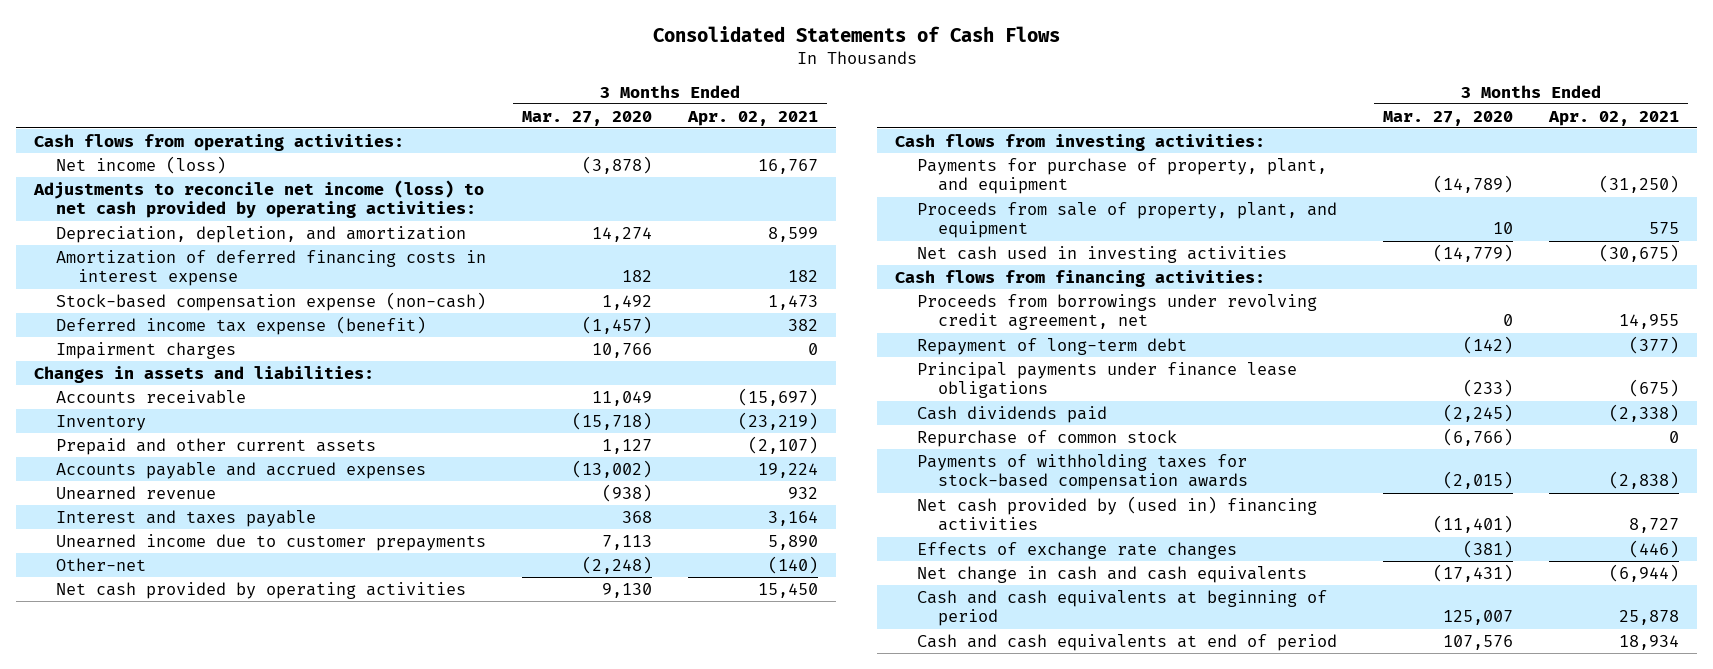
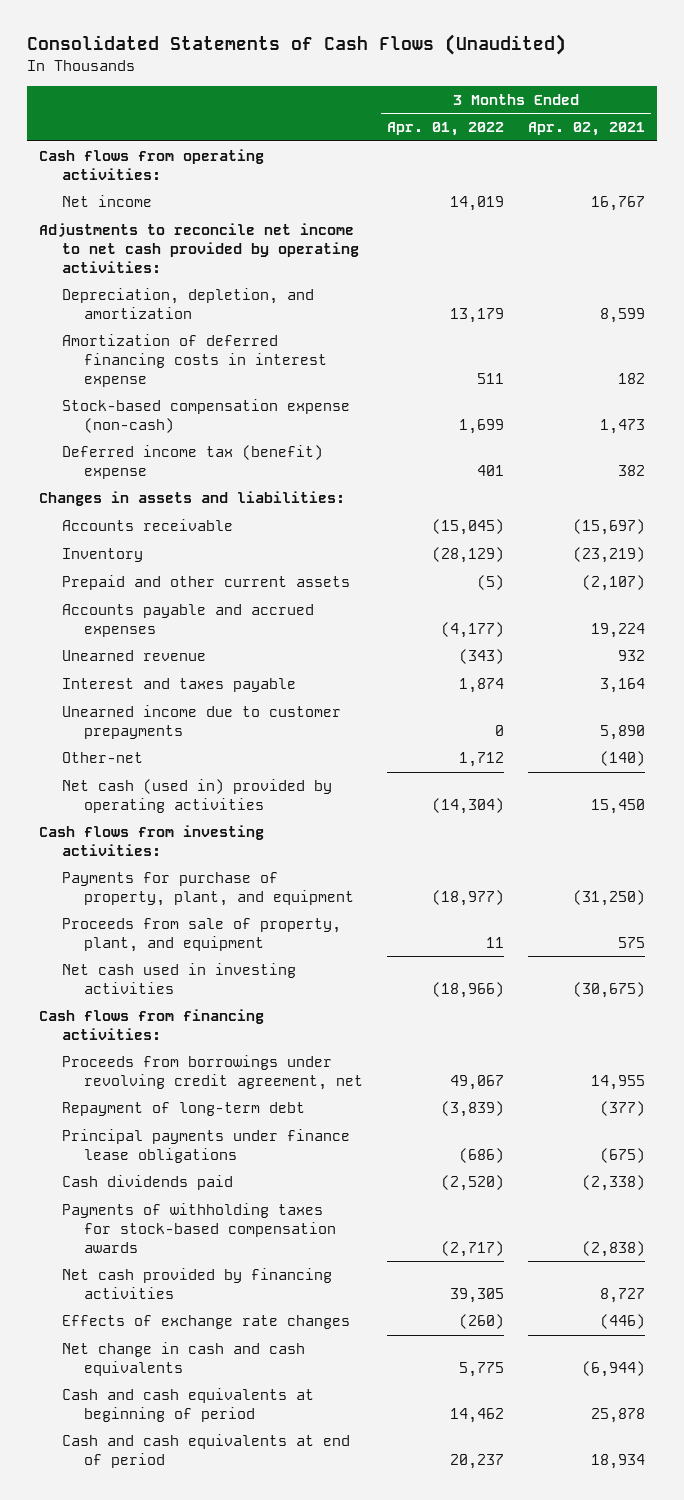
- Consolidated Statements of Cash Flows
+ Consolidated Statements of Cash Flows (Unaudited)
- | 3 Months Ended Mar. 27, 2020 | 3 Months Ended Apr. 02, 2021
+ | 3 Months Ended Apr. 01, 2022 | 3 Months Ended Apr. 02, 2021
- Net income (loss) | (3,878) | 16,767
- Adjustments to reconcile net income (loss) to net cash provided by operating activities:
+ Net income | 14,019 | 16,767
+ Adjustments to reconcile net income to net cash provided by operating activities:
- Deferred income tax expense (benefit) | (1,457) | 382
- Impairment charges | 10,766 | 0
+ Deferred income tax (benefit) expense | 401 | 382
- Net cash provided by operating activities | 9,130 | 15,450
+ Net cash (used in) provided by operating activities | (14,304) | 15,450
- Repurchase of common stock | (6,766) | 0
- Net cash provided by (used in) financing activities | (11,401) | 8,727
+ Net cash provided by financing activities | 39,305 | 8,727

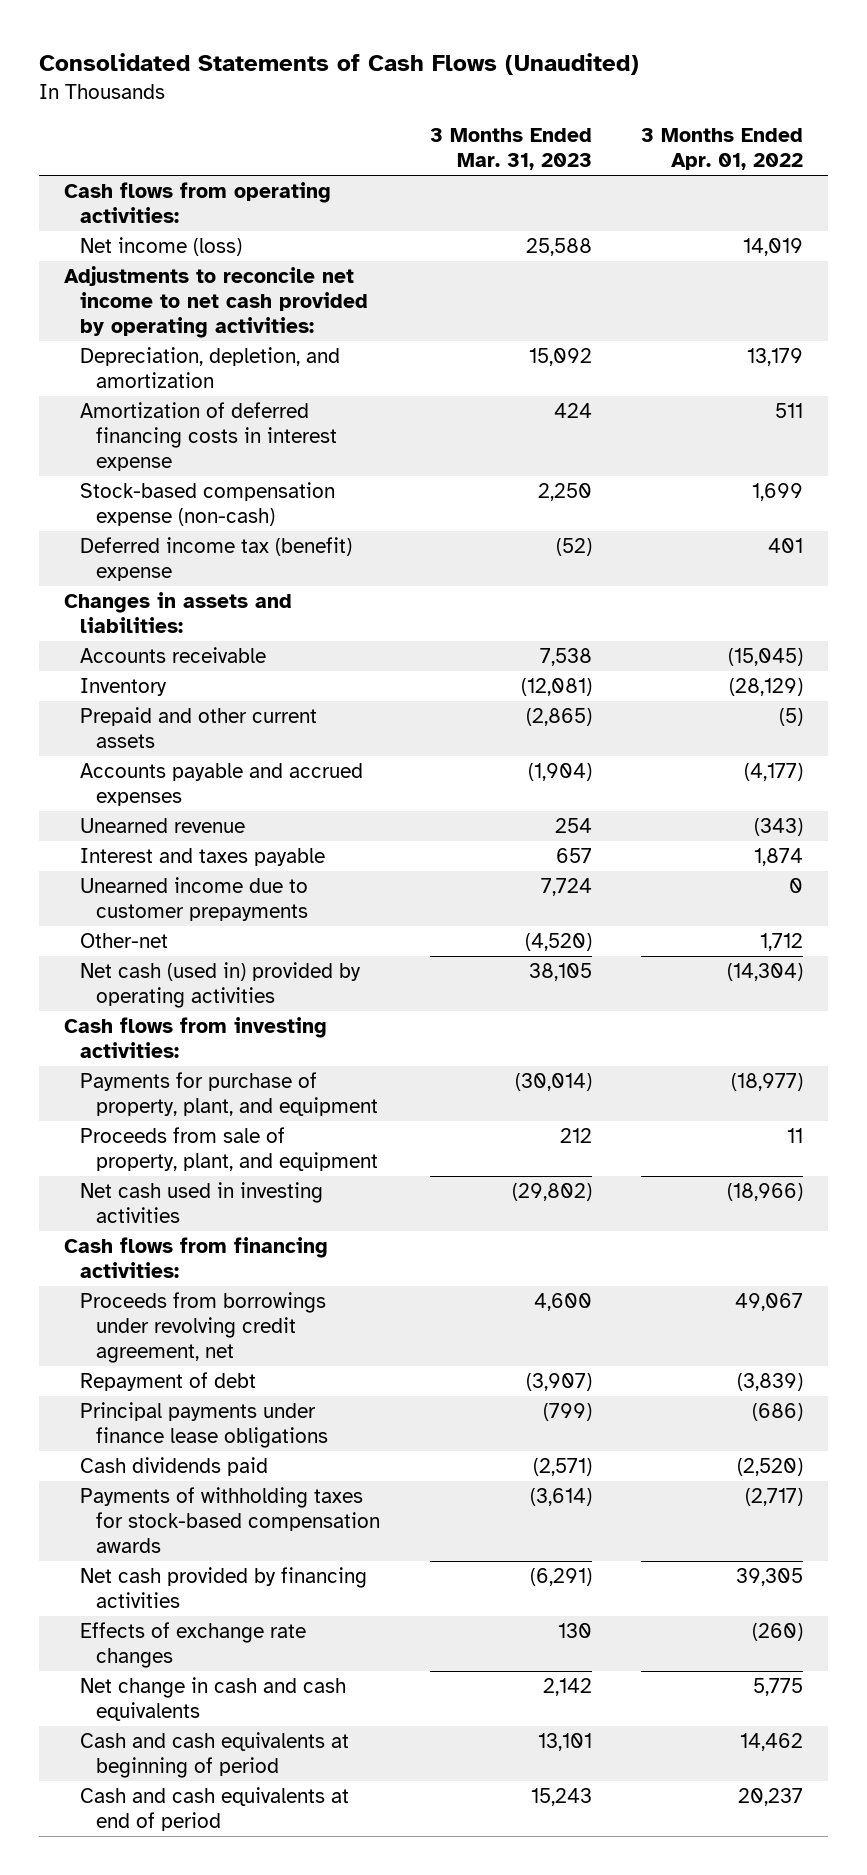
- | 3 Months Ended Apr. 01, 2022 | 3 Months Ended Apr. 02, 2021
+ | 3 Months Ended Mar. 31, 2023 | 3 Months Ended Apr. 01, 2022
- Net income | 14,019 | 16,767
+ Net income (loss) | 25,588 | 14,019
- Repayment of long-term debt | (3,839) | (377)
+ Repayment of debt | (3,907) | (3,839)

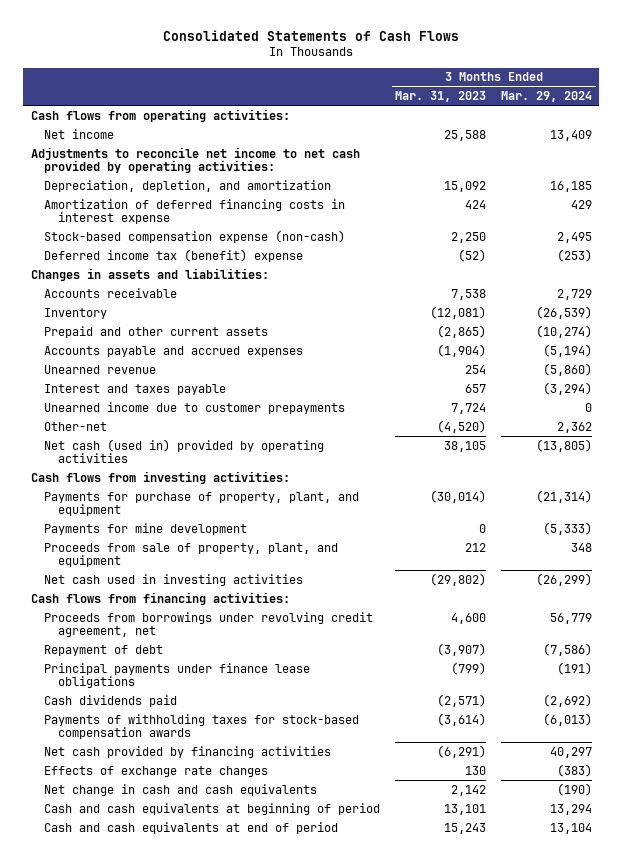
- Consolidated Statements of Cash Flows (Unaudited)
+ Consolidated Statements of Cash Flows
- | 3 Months Ended Mar. 31, 2023 | 3 Months Ended Apr. 01, 2022
+ | 3 Months Ended Mar. 31, 2023 | 3 Months Ended Mar. 29, 2024
- Net income (loss) | 25,588 | 14,019
+ Net income | 25,588 | 13,409
+ Payments for mine development | 0 | (5,333)

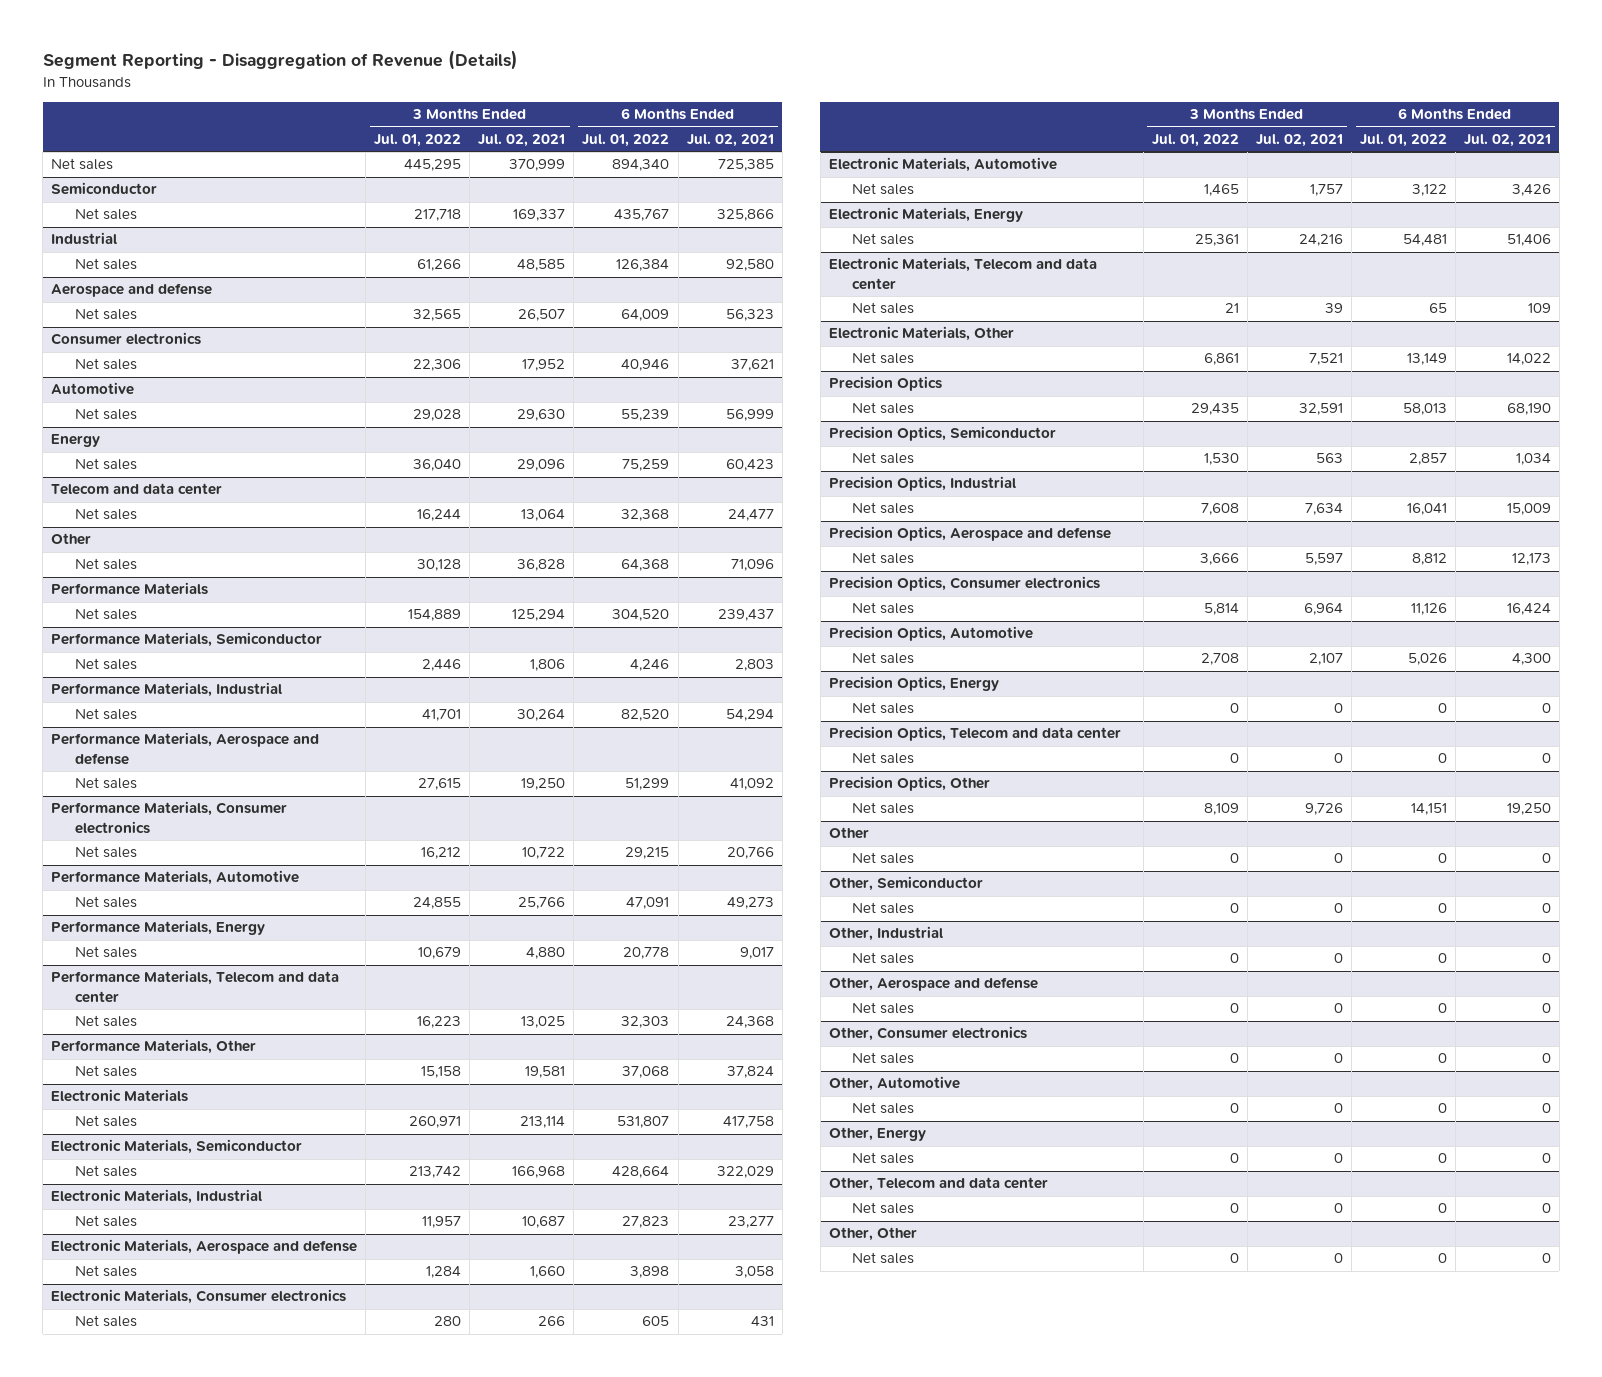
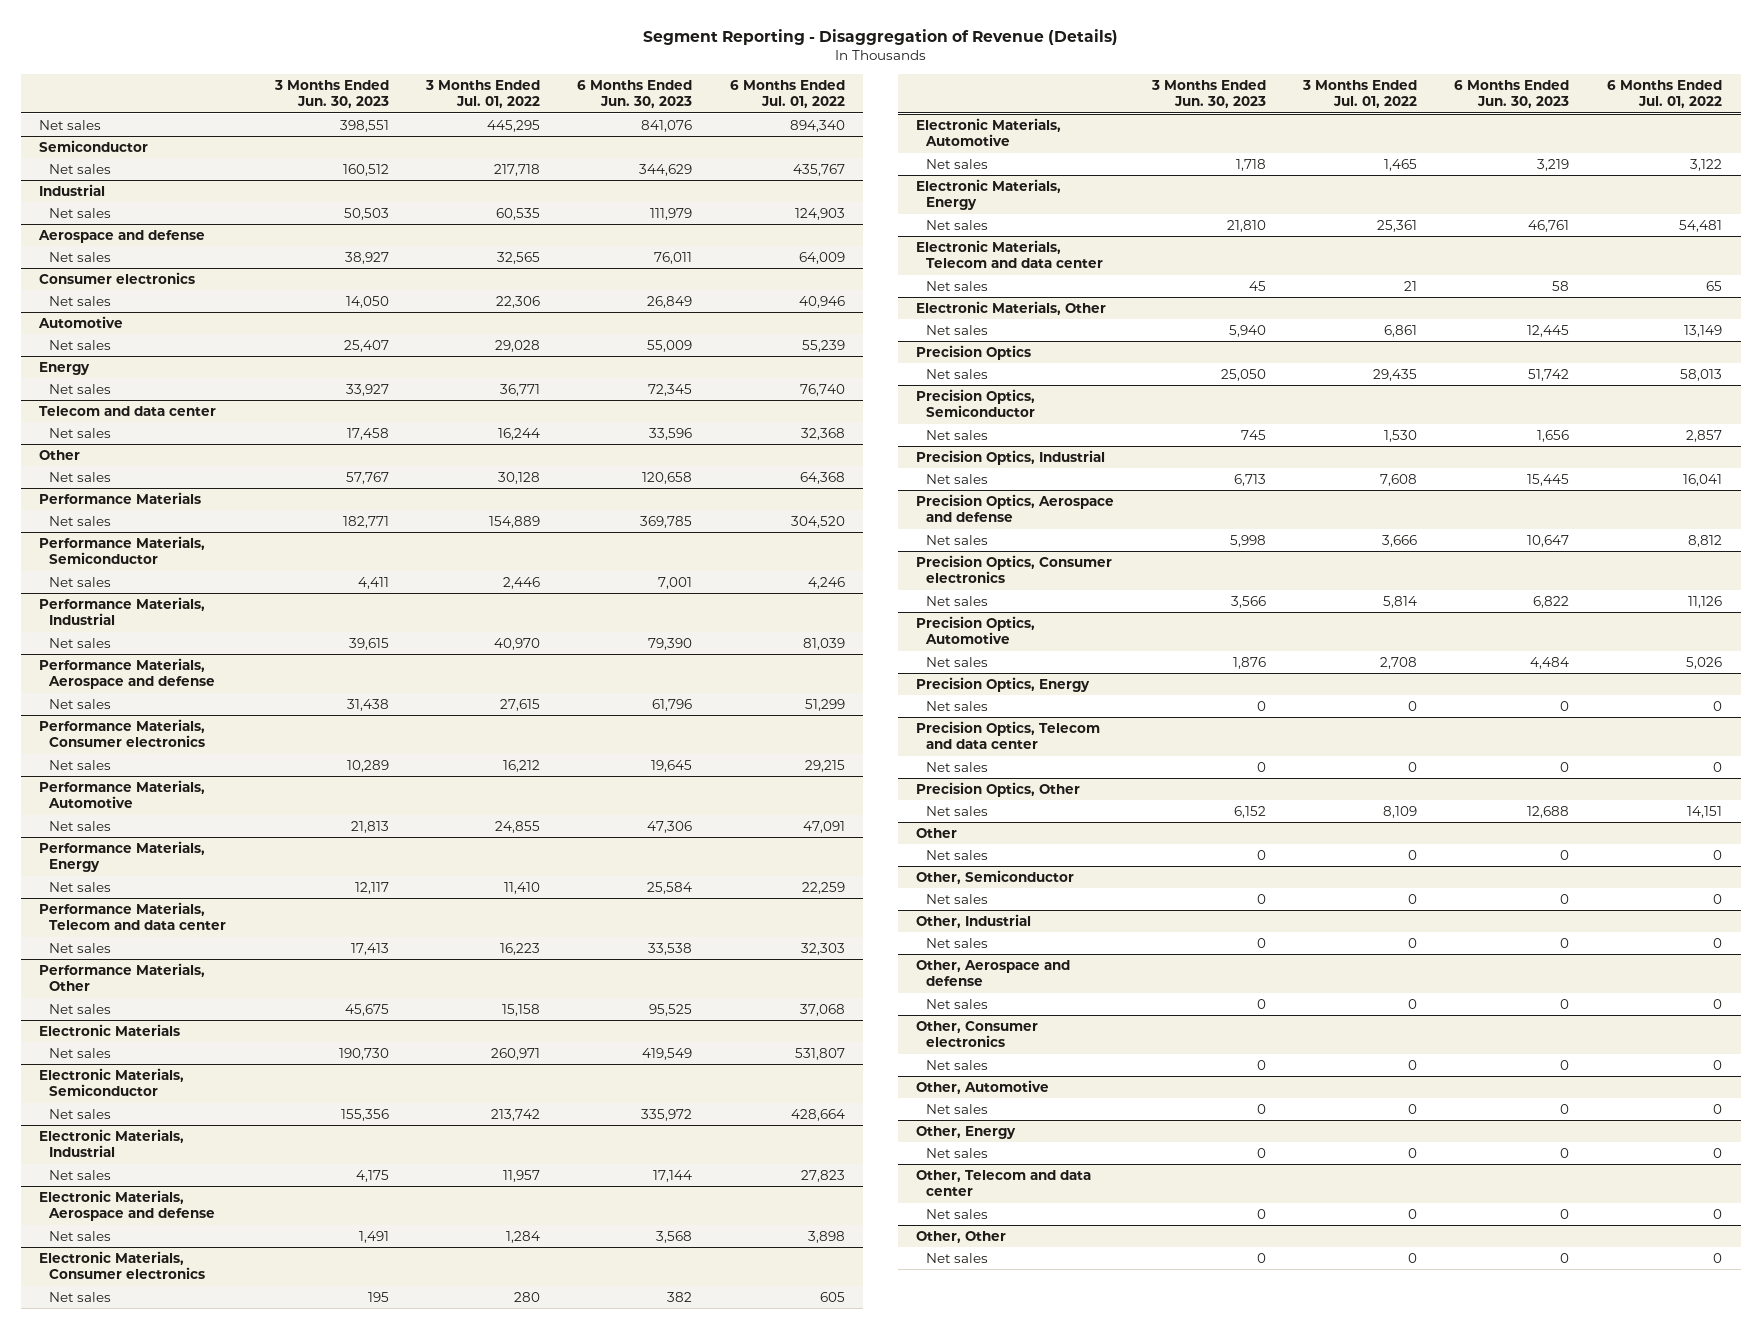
- | 3 Months Ended Jul. 01, 2022 | 3 Months Ended Jul. 02, 2021 | 6 Months Ended Jul. 01, 2022 | 6 Months Ended Jul. 02, 2021
+ | 3 Months Ended Jun. 30, 2023 | 3 Months Ended Jul. 01, 2022 | 6 Months Ended Jun. 30, 2023 | 6 Months Ended Jul. 01, 2022
@ Industrial
- Net sales | 61,266 | 48,585 | 126,384 | 92,580
+ Net sales | 50,503 | 60,535 | 111,979 | 124,903
@ Energy
- Net sales | 36,040 | 29,096 | 75,259 | 60,423
+ Net sales | 33,927 | 36,771 | 72,345 | 76,740
@ Performance Materials, Industrial
- Net sales | 41,701 | 30,264 | 82,520 | 54,294
+ Net sales | 39,615 | 40,970 | 79,390 | 81,039
@ Performance Materials, Energy
- Net sales | 10,679 | 4,880 | 20,778 | 9,017
+ Net sales | 12,117 | 11,410 | 25,584 | 22,259

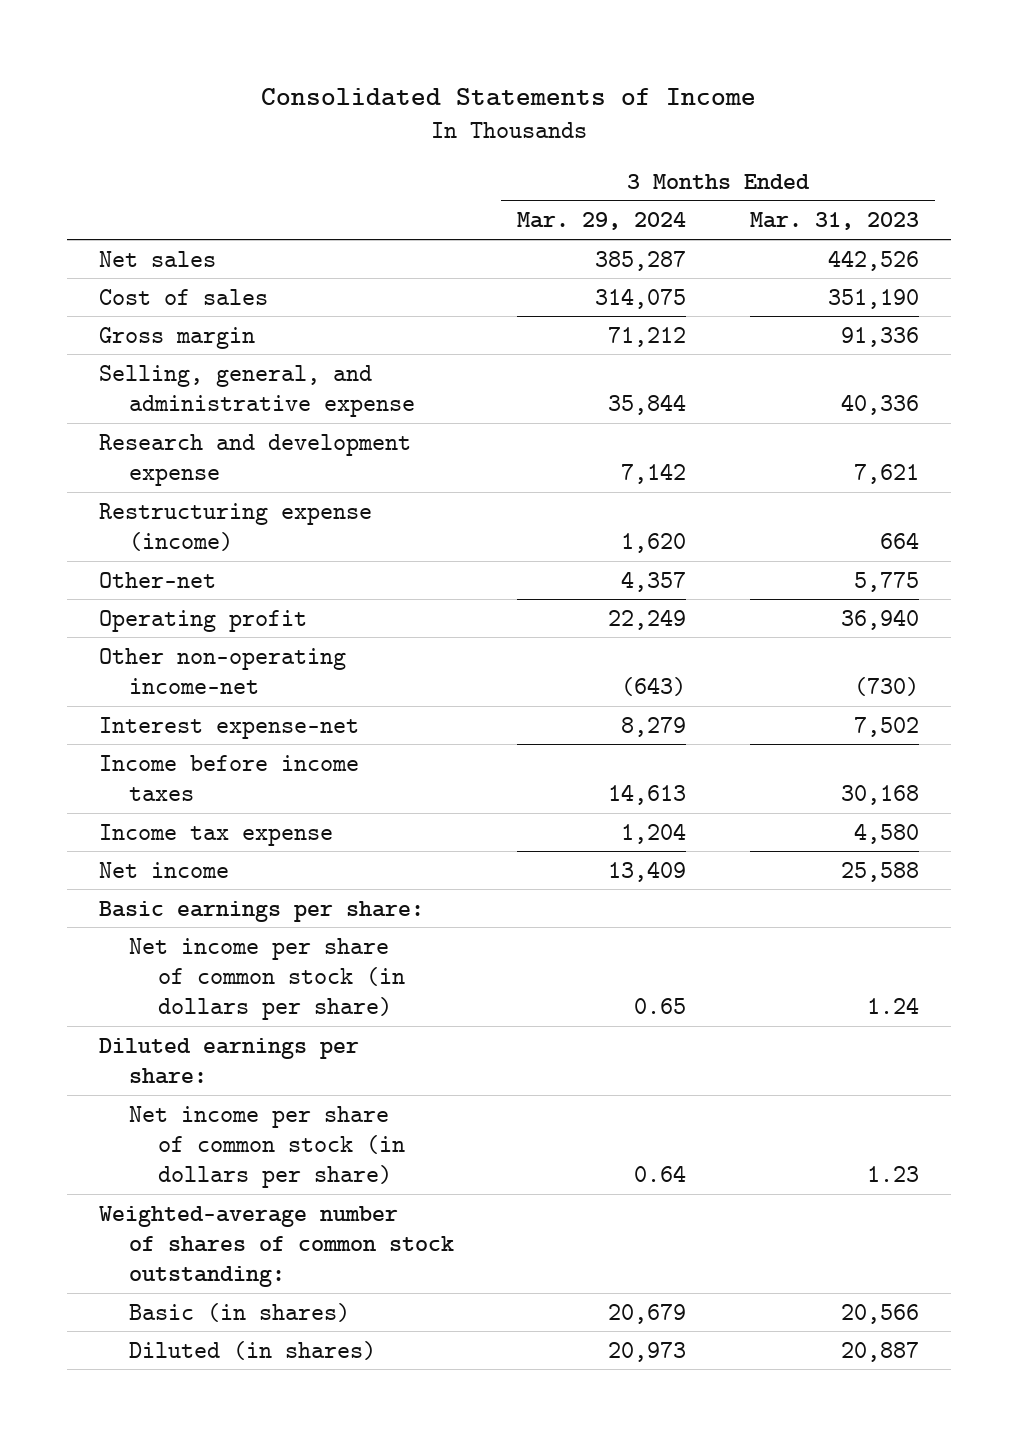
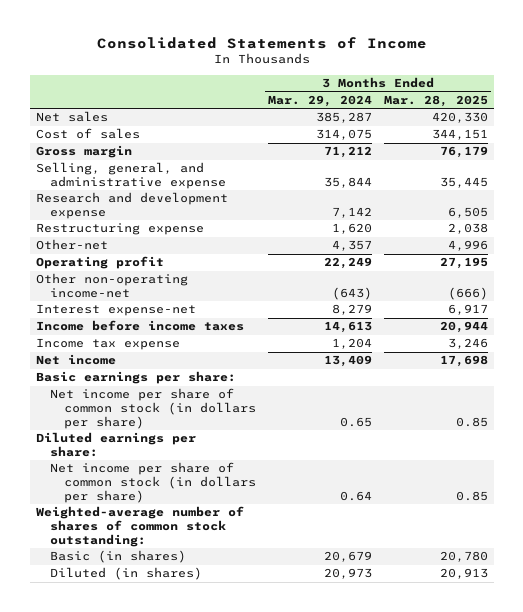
- | 3 Months Ended Mar. 29, 2024 | 3 Months Ended Mar. 31, 2023
+ | 3 Months Ended Mar. 29, 2024 | 3 Months Ended Mar. 28, 2025
- Restructuring expense (income) | 1,620 | 664
+ Restructuring expense | 1,620 | 2,038

